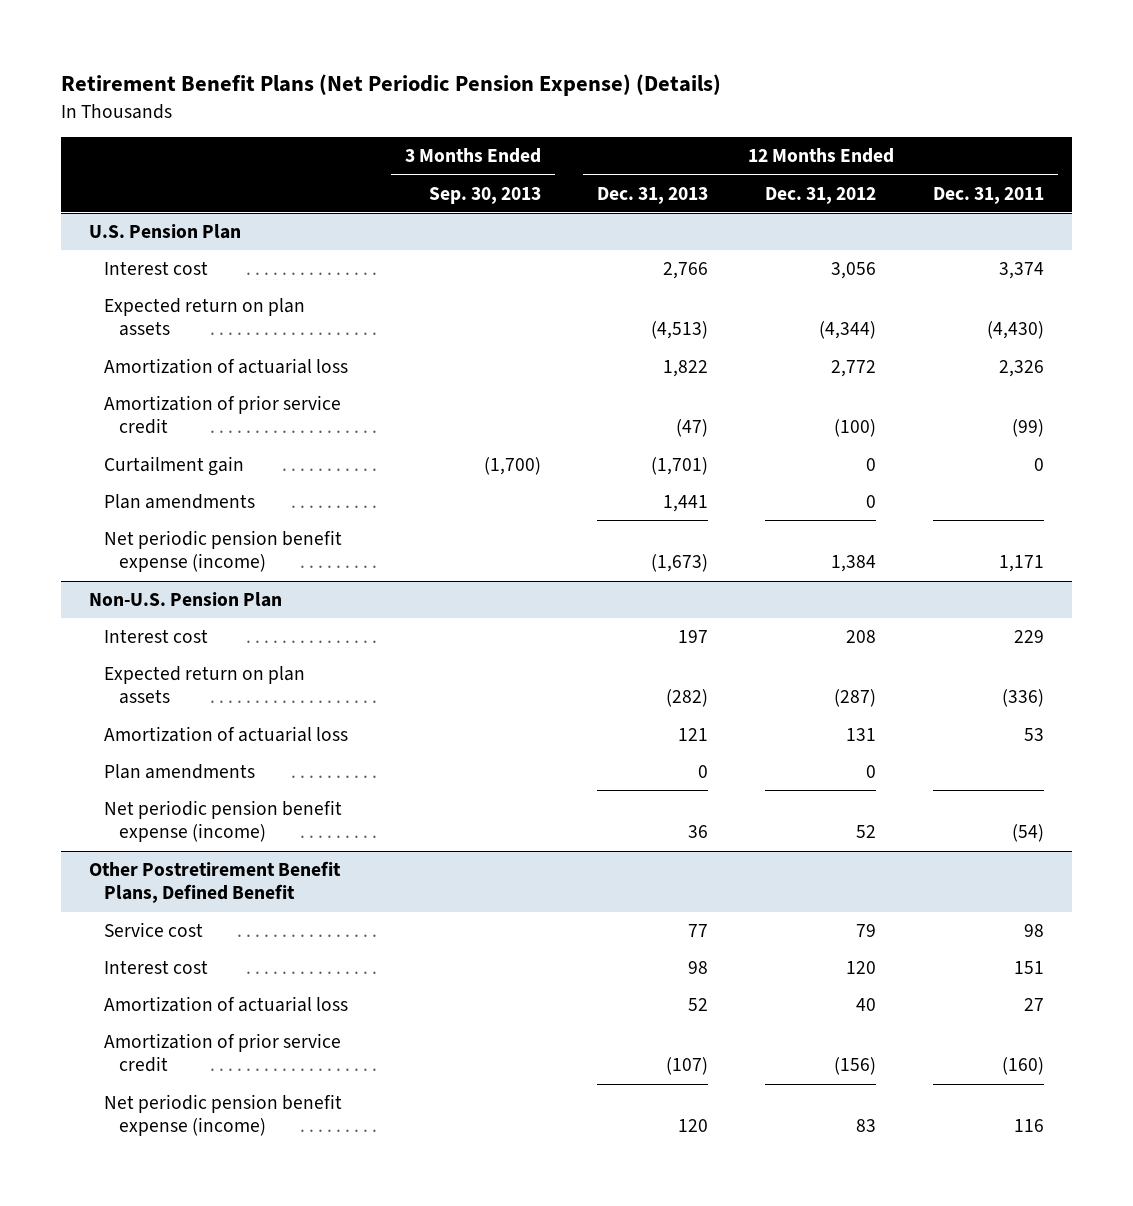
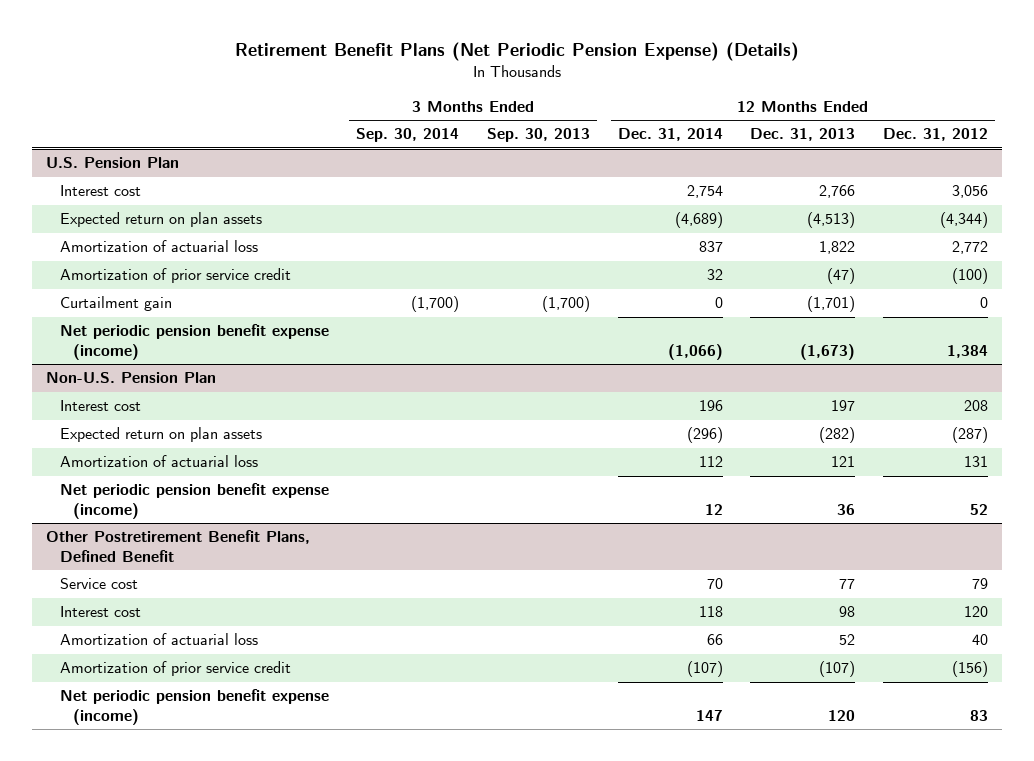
- | 3 Months Ended Sep. 30, 2013 | 12 Months Ended Dec. 31, 2013 | 12 Months Ended Dec. 31, 2012 | 12 Months Ended Dec. 31, 2011
+ | 3 Months Ended Sep. 30, 2014 | 3 Months Ended Sep. 30, 2013 | 12 Months Ended Dec. 31, 2014 | 12 Months Ended Dec. 31, 2013 | 12 Months Ended Dec. 31, 2012
@ U.S. Pension Plan
- Plan amendments | | 1,441 | 0 |
@ Non-U.S. Pension Plan
- Plan amendments | | 0 | 0 |

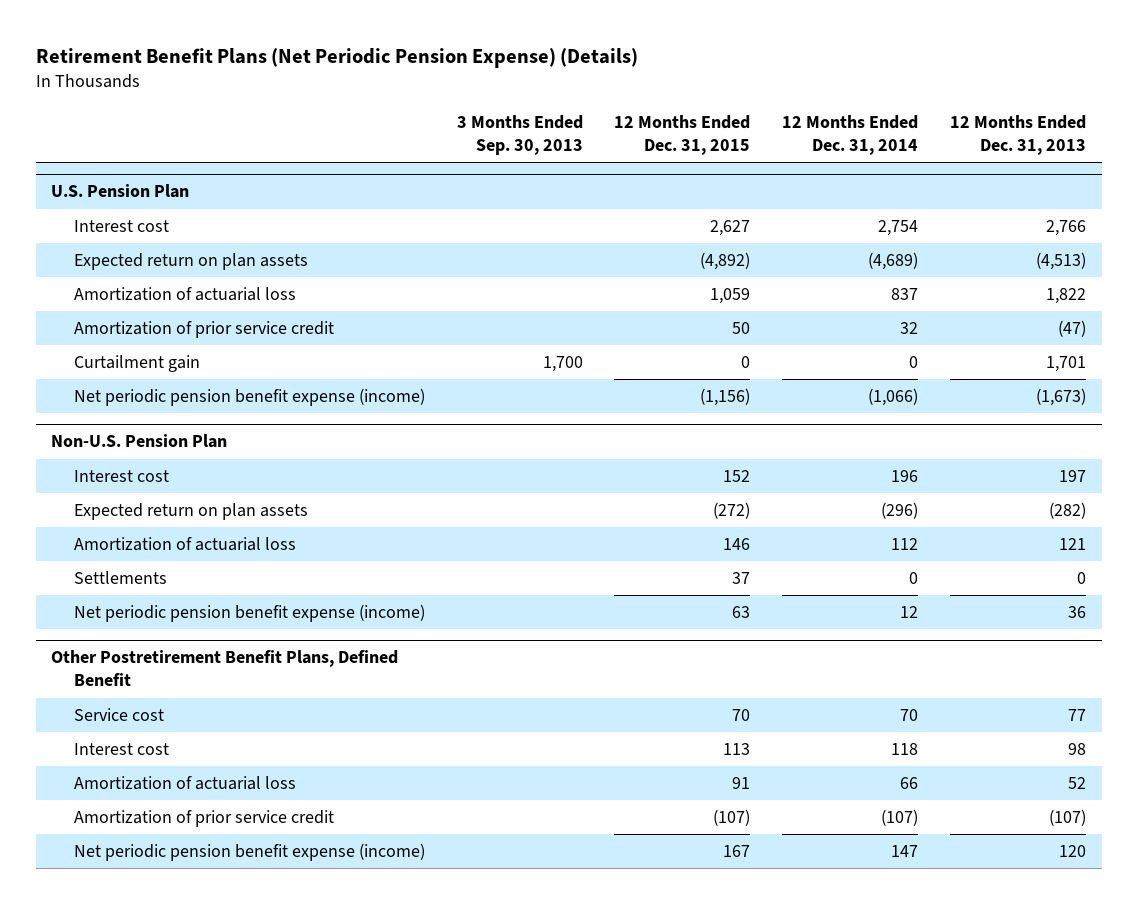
- | 3 Months Ended Sep. 30, 2014 | 3 Months Ended Sep. 30, 2013 | 12 Months Ended Dec. 31, 2014 | 12 Months Ended Dec. 31, 2013 | 12 Months Ended Dec. 31, 2012
+ | 3 Months Ended Sep. 30, 2013 | 12 Months Ended Dec. 31, 2015 | 12 Months Ended Dec. 31, 2014 | 12 Months Ended Dec. 31, 2013
@ U.S. Pension Plan
- Curtailment gain | (1,700) | (1,700) | 0 | (1,701) | 0
+ Curtailment gain | 1,700 | 0 | 0 | 1,701
@ Non-U.S. Pension Plan
+ Settlements | | 37 | 0 | 0

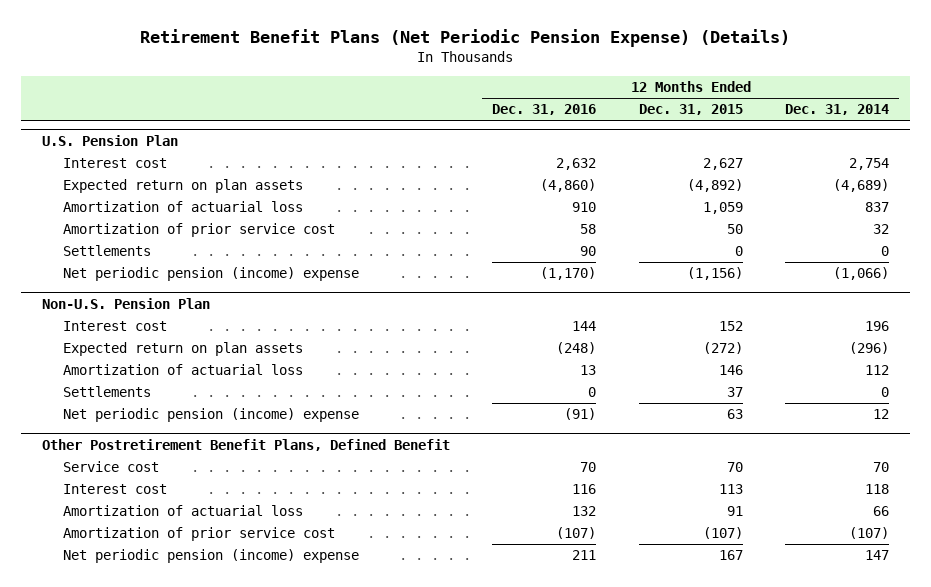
- | 3 Months Ended Sep. 30, 2013 | 12 Months Ended Dec. 31, 2015 | 12 Months Ended Dec. 31, 2014 | 12 Months Ended Dec. 31, 2013
+ | 12 Months Ended Dec. 31, 2016 | 12 Months Ended Dec. 31, 2015 | 12 Months Ended Dec. 31, 2014
@ U.S. Pension Plan
- Amortization of prior service credit | | 50 | 32 | (47)
- Curtailment gain | 1,700 | 0 | 0 | 1,701
- Net periodic pension benefit expense (income) | | (1,156) | (1,066) | (1,673)
+ Amortization of prior service cost | 58 | 50 | 32
+ Settlements | 90 | 0 | 0
+ Net periodic pension (income) expense | (1,170) | (1,156) | (1,066)
@ Non-U.S. Pension Plan
- Net periodic pension benefit expense (income) | | 63 | 12 | 36
+ Net periodic pension (income) expense | (91) | 63 | 12
@ Other Postretirement Benefit Plans, Defined Benefit
- Amortization of prior service credit | | (107) | (107) | (107)
- Net periodic pension benefit expense (income) | | 167 | 147 | 120
+ Amortization of prior service cost | (107) | (107) | (107)
+ Net periodic pension (income) expense | 211 | 167 | 147

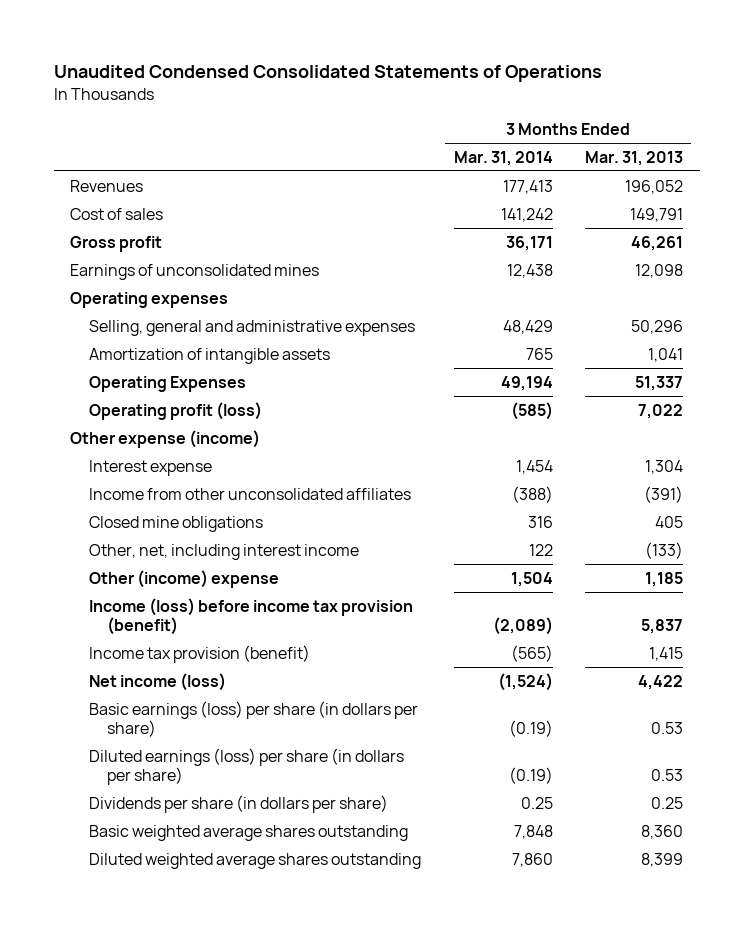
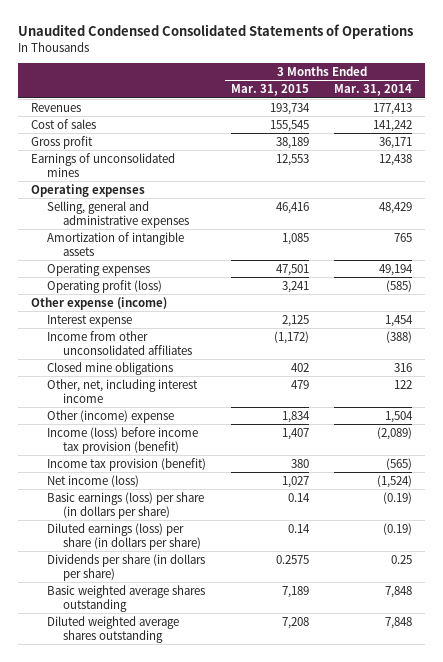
- | 3 Months Ended Mar. 31, 2014 | 3 Months Ended Mar. 31, 2013
+ | 3 Months Ended Mar. 31, 2015 | 3 Months Ended Mar. 31, 2014
- Operating Expenses | 49,194 | 51,337
+ Operating expenses | 47,501 | 49,194
- Diluted weighted average shares outstanding | 7,860 | 8,399
+ Diluted weighted average shares outstanding | 7,208 | 7,848

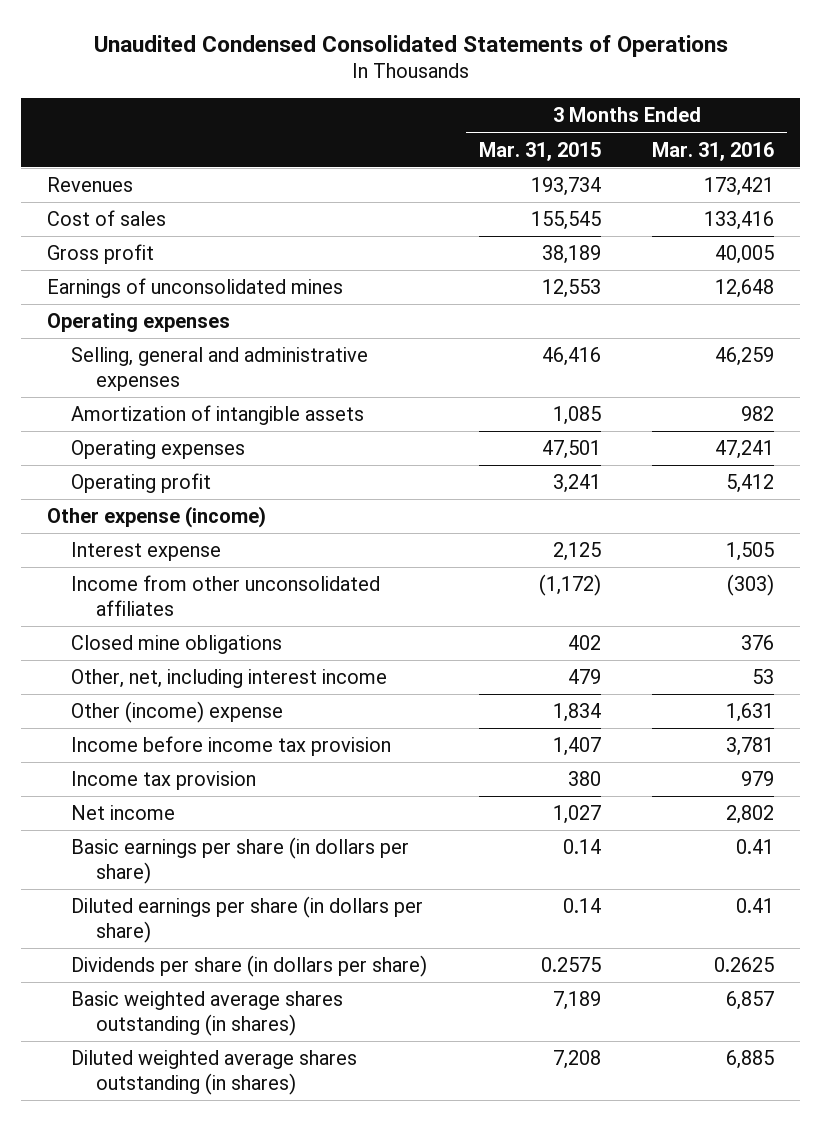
- | 3 Months Ended Mar. 31, 2015 | 3 Months Ended Mar. 31, 2014
+ | 3 Months Ended Mar. 31, 2015 | 3 Months Ended Mar. 31, 2016
- Operating profit (loss) | 3,241 | (585)
+ Operating profit | 3,241 | 5,412
- Income (loss) before income tax provision (benefit) | 1,407 | (2,089)
- Income tax provision (benefit) | 380 | (565)
- Net income (loss) | 1,027 | (1,524)
- Basic earnings (loss) per share (in dollars per share) | 0.14 | (0.19)
- Diluted earnings (loss) per share (in dollars per share) | 0.14 | (0.19)
+ Income before income tax provision | 1,407 | 3,781
+ Income tax provision | 380 | 979
+ Net income | 1,027 | 2,802
+ Basic earnings per share (in dollars per share) | 0.14 | 0.41
+ Diluted earnings per share (in dollars per share) | 0.14 | 0.41
- Basic weighted average shares outstanding | 7,189 | 7,848
- Diluted weighted average shares outstanding | 7,208 | 7,848
+ Basic weighted average shares outstanding (in shares) | 7,189 | 6,857
+ Diluted weighted average shares outstanding (in shares) | 7,208 | 6,885

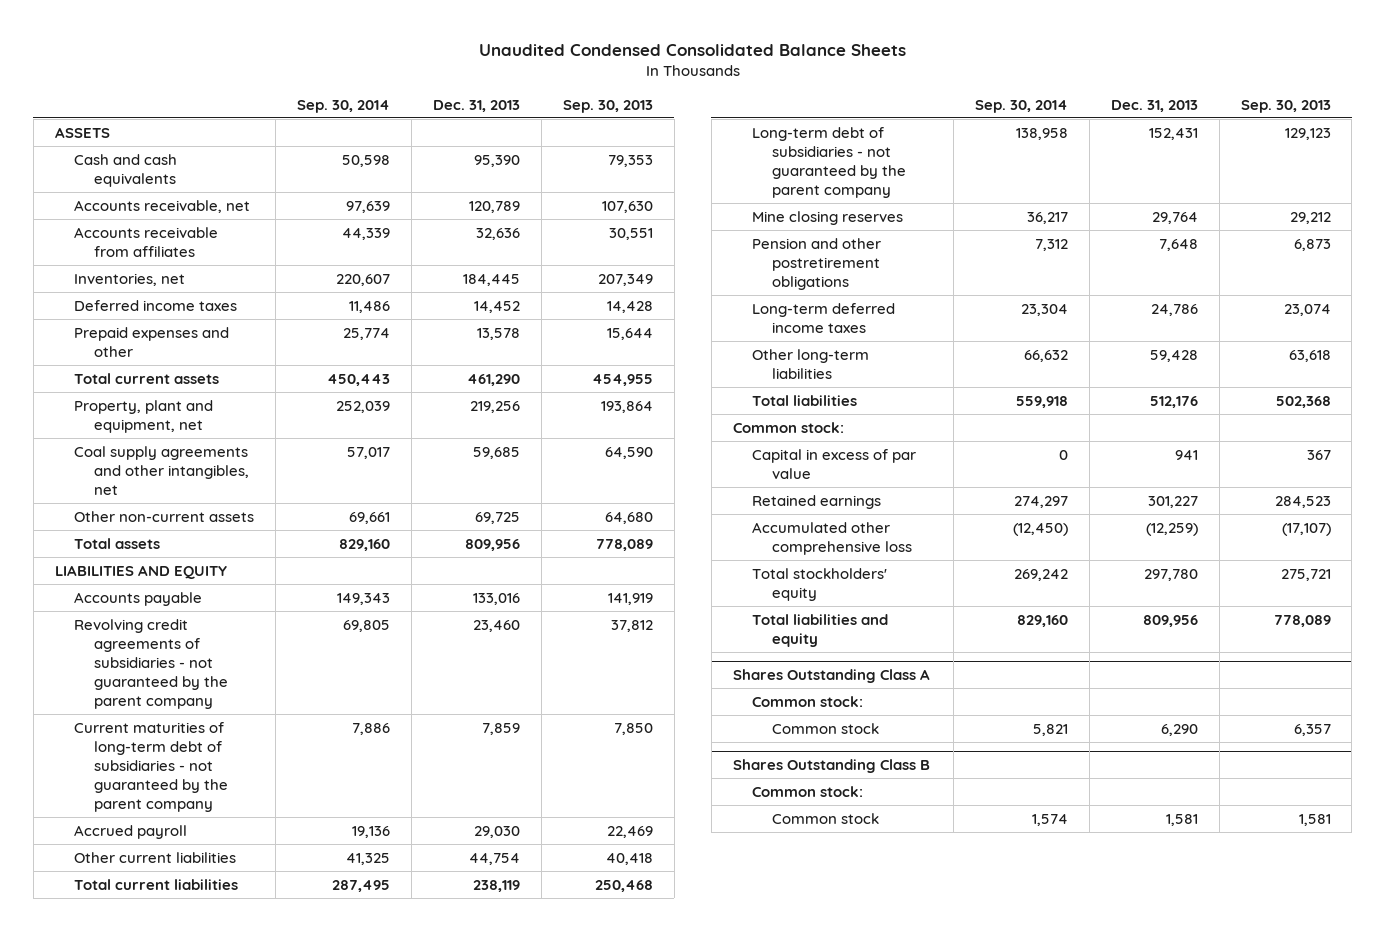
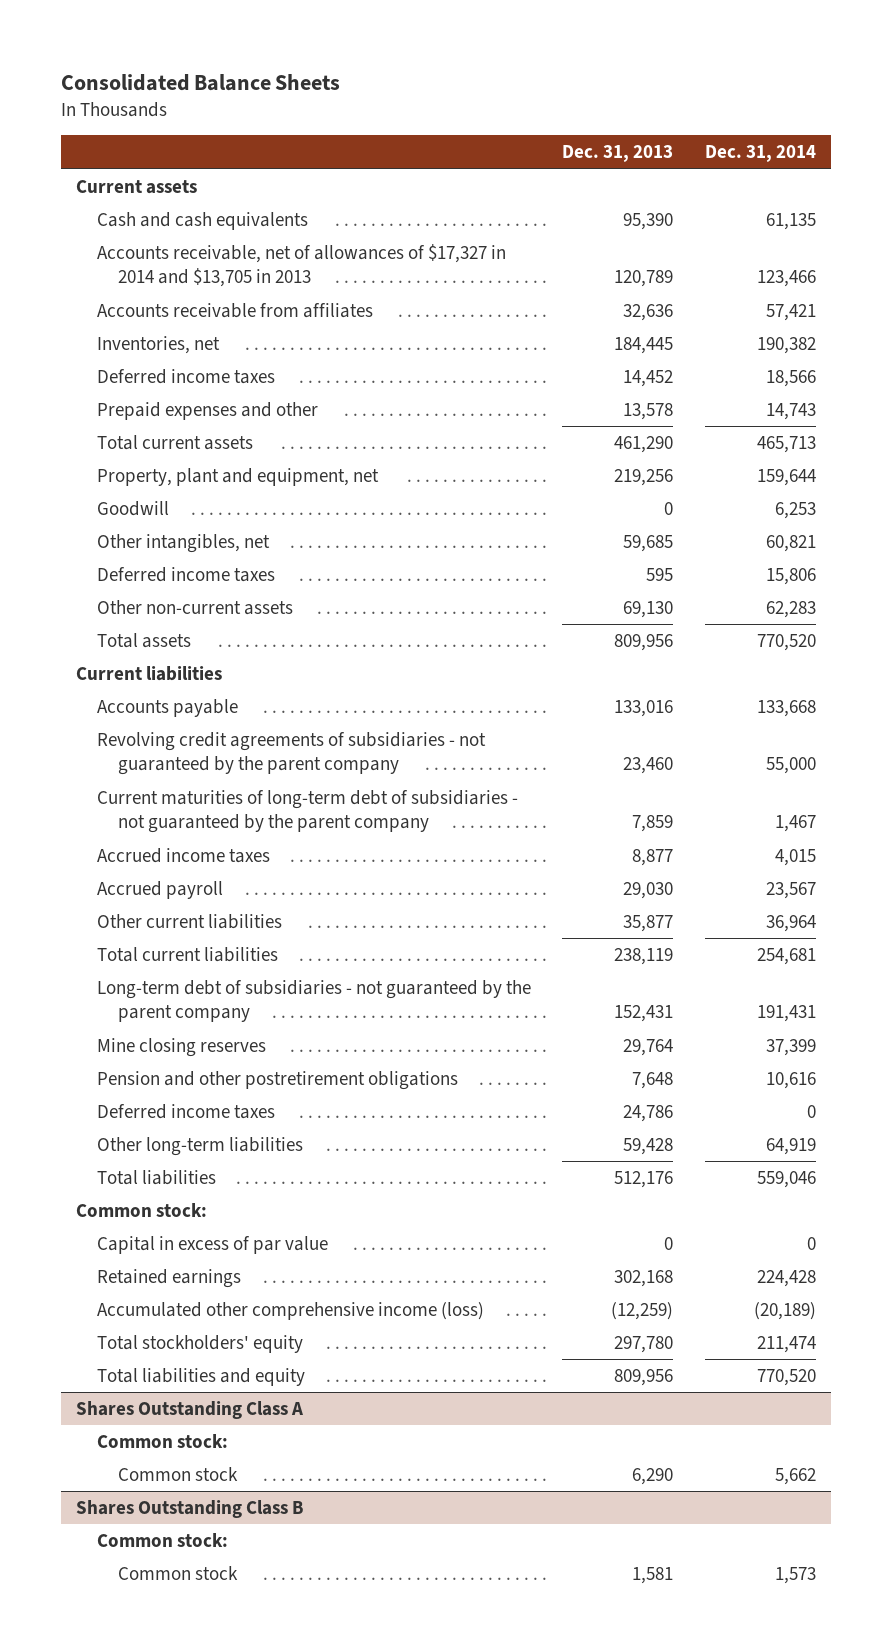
- Unaudited Condensed Consolidated Balance Sheets
+ Consolidated Balance Sheets
- | Sep. 30, 2014 | Dec. 31, 2013 | Sep. 30, 2013
+ | Dec. 31, 2013 | Dec. 31, 2014
- ASSETS
+ Current assets
- Accounts receivable, net | 97,639 | 120,789 | 107,630
+ Accounts receivable, net of allowances of $17,327 in 2014 and $13,705 in 2013 | 120,789 | 123,466
- Coal supply agreements and other intangibles, net | 57,017 | 59,685 | 64,590
- Other non-current assets | 69,661 | 69,725 | 64,680
+ Goodwill | 0 | 6,253
+ Other intangibles, net | 59,685 | 60,821
+ Deferred income taxes | 595 | 15,806
+ Other non-current assets | 69,130 | 62,283
- LIABILITIES AND EQUITY
+ Current liabilities
+ Accrued income taxes | 8,877 | 4,015
- Other current liabilities | 41,325 | 44,754 | 40,418
+ Other current liabilities | 35,877 | 36,964
- Long-term deferred income taxes | 23,304 | 24,786 | 23,074
+ Deferred income taxes | 24,786 | 0
- Capital in excess of par value | 0 | 941 | 367
- Retained earnings | 274,297 | 301,227 | 284,523
- Accumulated other comprehensive loss | (12,450) | (12,259) | (17,107)
+ Capital in excess of par value | 0 | 0
+ Retained earnings | 302,168 | 224,428
+ Accumulated other comprehensive income (loss) | (12,259) | (20,189)

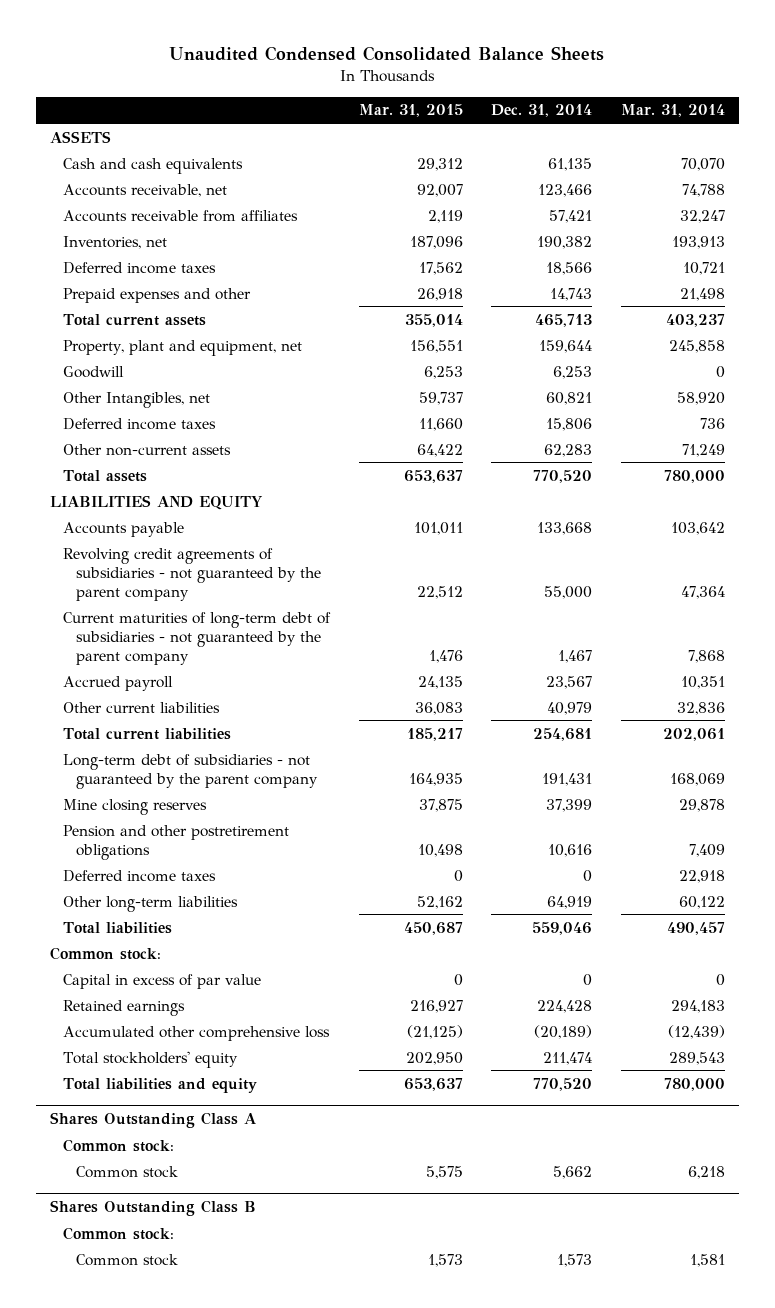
- Consolidated Balance Sheets
+ Unaudited Condensed Consolidated Balance Sheets
- | Dec. 31, 2013 | Dec. 31, 2014
+ | Mar. 31, 2015 | Dec. 31, 2014 | Mar. 31, 2014
- Current assets
+ ASSETS
- Accounts receivable, net of allowances of $17,327 in 2014 and $13,705 in 2013 | 120,789 | 123,466
+ Accounts receivable, net | 92,007 | 123,466 | 74,788
- Other intangibles, net | 59,685 | 60,821
+ Other Intangibles, net | 59,737 | 60,821 | 58,920
- Current liabilities
+ LIABILITIES AND EQUITY
- Accrued income taxes | 8,877 | 4,015
- Other current liabilities | 35,877 | 36,964
+ Other current liabilities | 36,083 | 40,979 | 32,836
- Accumulated other comprehensive income (loss) | (12,259) | (20,189)
+ Accumulated other comprehensive loss | (21,125) | (20,189) | (12,439)

